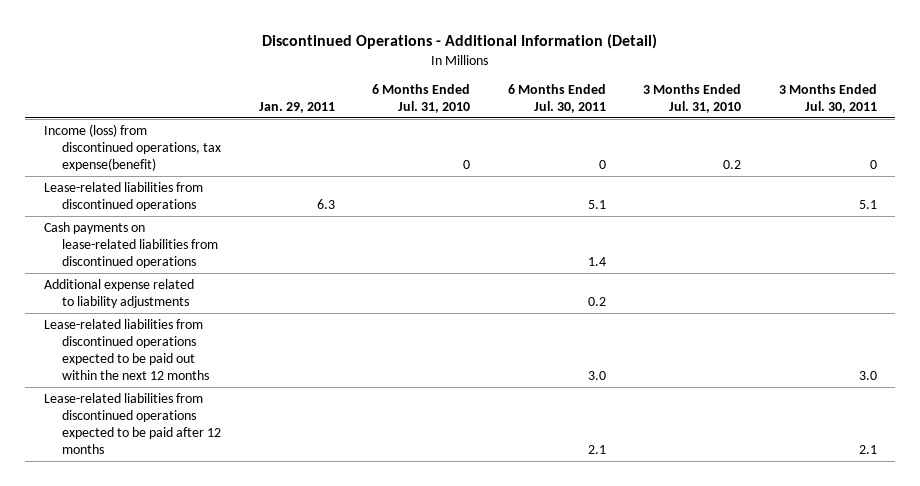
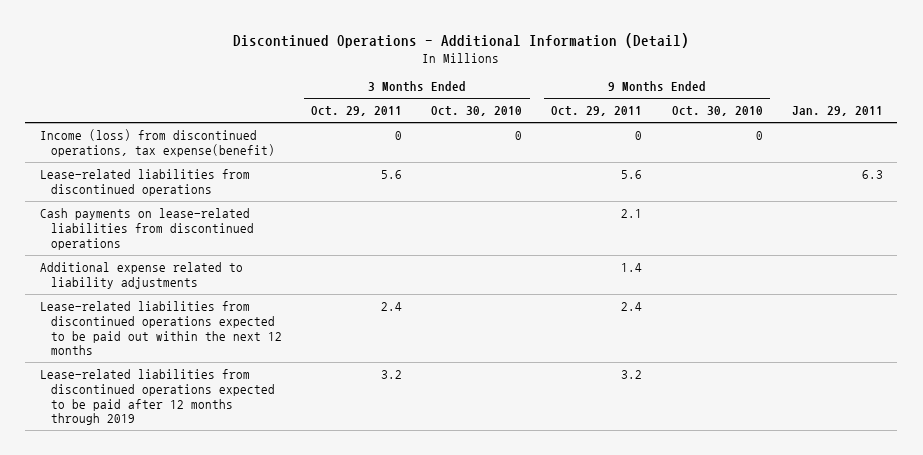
- | Jan. 29, 2011 | 6 Months Ended Jul. 31, 2010 | 6 Months Ended Jul. 30, 2011 | 3 Months Ended Jul. 31, 2010 | 3 Months Ended Jul. 30, 2011
+ | 3 Months Ended Oct. 29, 2011 | 3 Months Ended Oct. 30, 2010 | 9 Months Ended Oct. 29, 2011 | 9 Months Ended Oct. 30, 2010 | Jan. 29, 2011
- Lease-related liabilities from discontinued operations expected to be paid after 12 months | | | 2.1 | | 2.1
+ Lease-related liabilities from discontinued operations expected to be paid after 12 months through 2019 | 3.2 | | 3.2 | |

